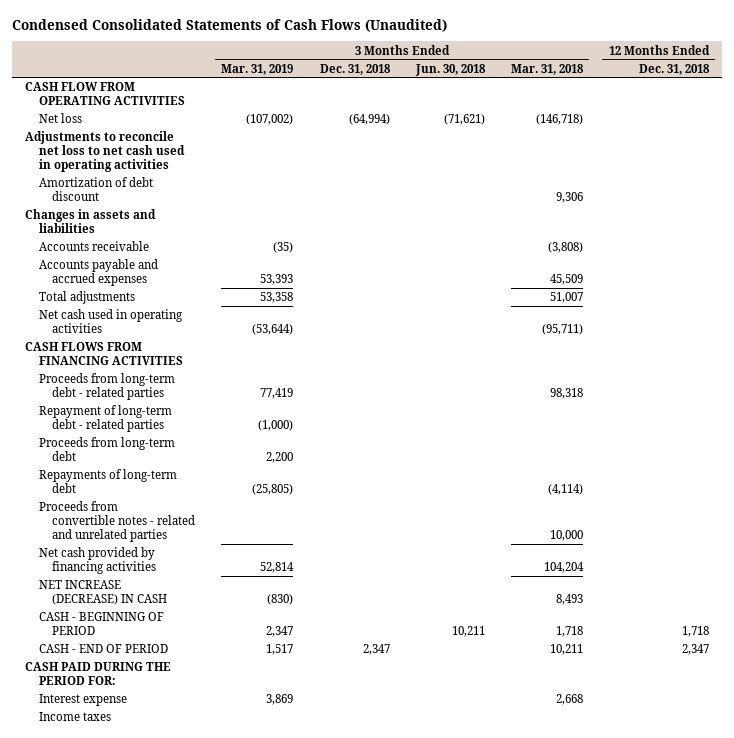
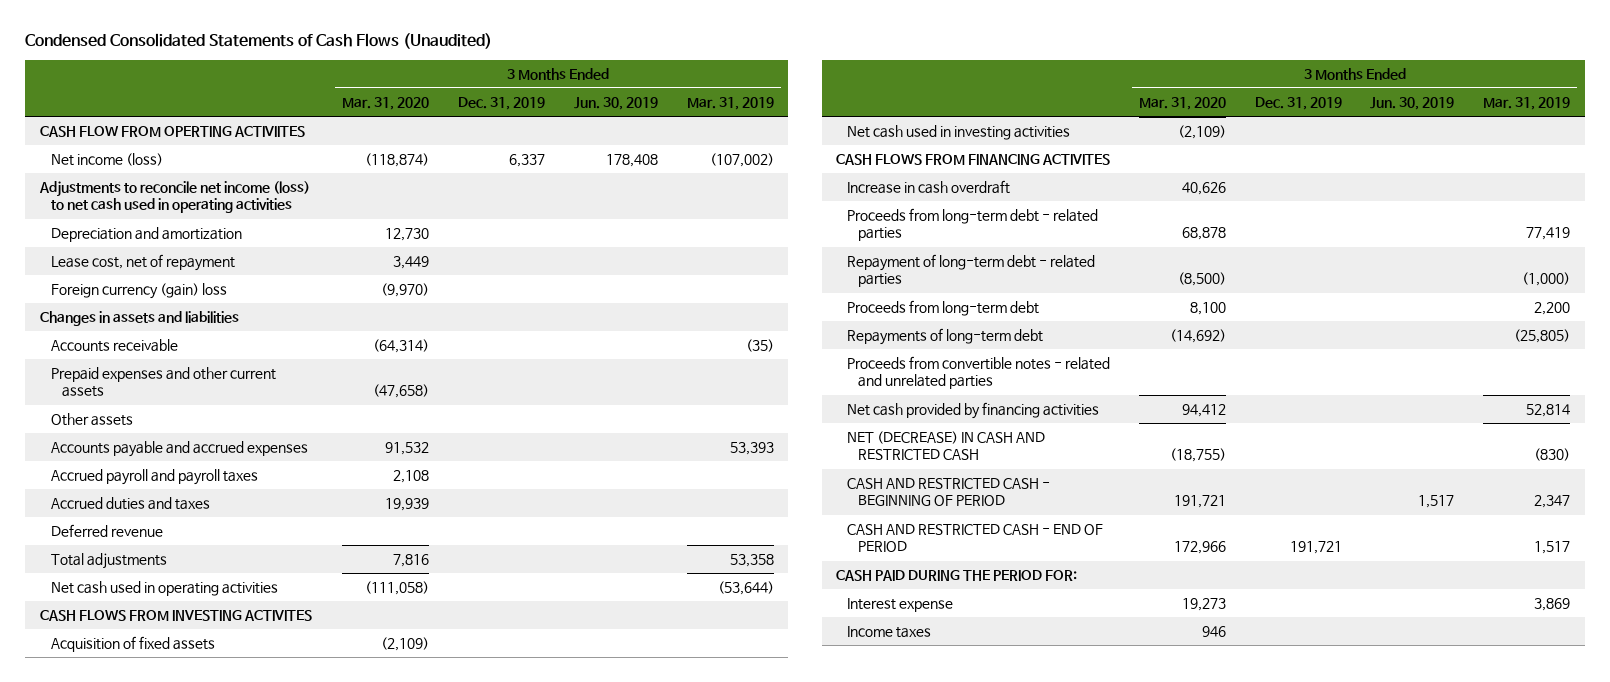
- | 3 Months Ended Mar. 31, 2019 | 3 Months Ended Dec. 31, 2018 | 3 Months Ended Jun. 30, 2018 | 3 Months Ended Mar. 31, 2018 | 12 Months Ended Dec. 31, 2018
+ | 3 Months Ended Mar. 31, 2020 | 3 Months Ended Dec. 31, 2019 | 3 Months Ended Jun. 30, 2019 | 3 Months Ended Mar. 31, 2019
- CASH FLOW FROM OPERATING ACTIVITIES
- Net loss | (107,002) | (64,994) | (71,621) | (146,718) |
- Adjustments to reconcile net loss to net cash used in operating activities
- Amortization of debt discount | | | | 9,306 |
+ CASH FLOW FROM OPERTING ACTIVIITES
+ Net income (loss) | (118,874) | 6,337 | 178,408 | (107,002)
+ Adjustments to reconcile net income (loss) to net cash used in operating activities
+ Depreciation and amortization | 12,730 | | |
+ Lease cost, net of repayment | 3,449 | | |
+ Foreign currency (gain) loss | (9,970) | | |
+ Prepaid expenses and other current assets | (47,658) | | |
+ Other assets
+ Accrued payroll and payroll taxes | 2,108 | | |
+ Accrued duties and taxes | 19,939 | | |
+ Deferred revenue
- CASH FLOWS FROM FINANCING ACTIVITIES
+ CASH FLOWS FROM INVESTING ACTIVITES
+ Acquisition of fixed assets | (2,109) | | |
+ Net cash used in investing activities | (2,109) | | |
+ CASH FLOWS FROM FINANCING ACTIVITES
+ Increase in cash overdraft | 40,626 | | |
- NET INCREASE (DECREASE) IN CASH | (830) | | | 8,493 |
- CASH - BEGINNING OF PERIOD | 2,347 | | 10,211 | 1,718 | 1,718
- CASH - END OF PERIOD | 1,517 | 2,347 | | 10,211 | 2,347
+ NET (DECREASE) IN CASH AND RESTRICTED CASH | (18,755) | | | (830)
+ CASH AND RESTRICTED CASH - BEGINNING OF PERIOD | 191,721 | | 1,517 | 2,347
+ CASH AND RESTRICTED CASH - END OF PERIOD | 172,966 | 191,721 | | 1,517

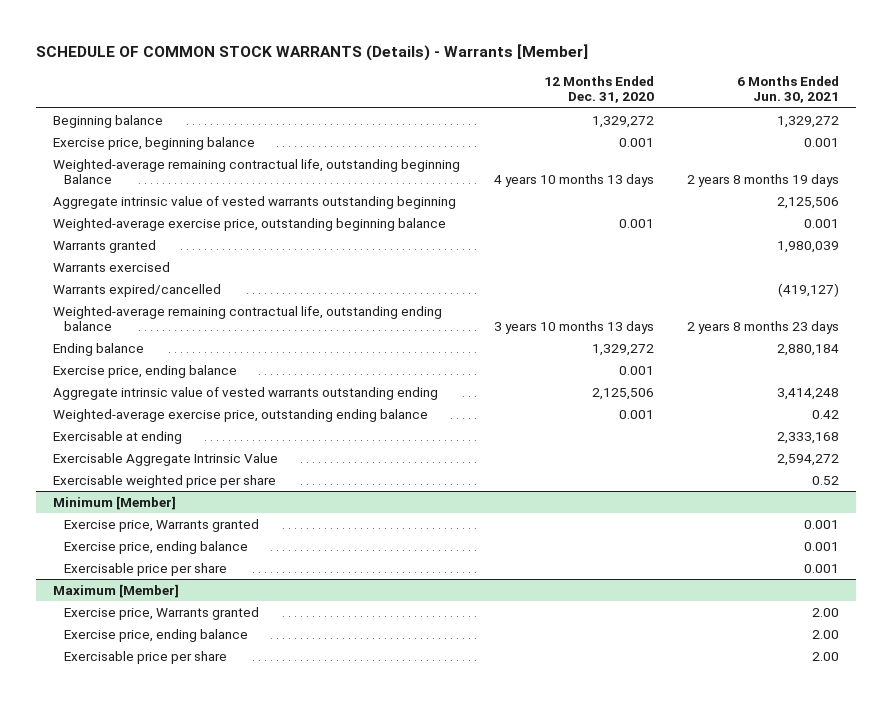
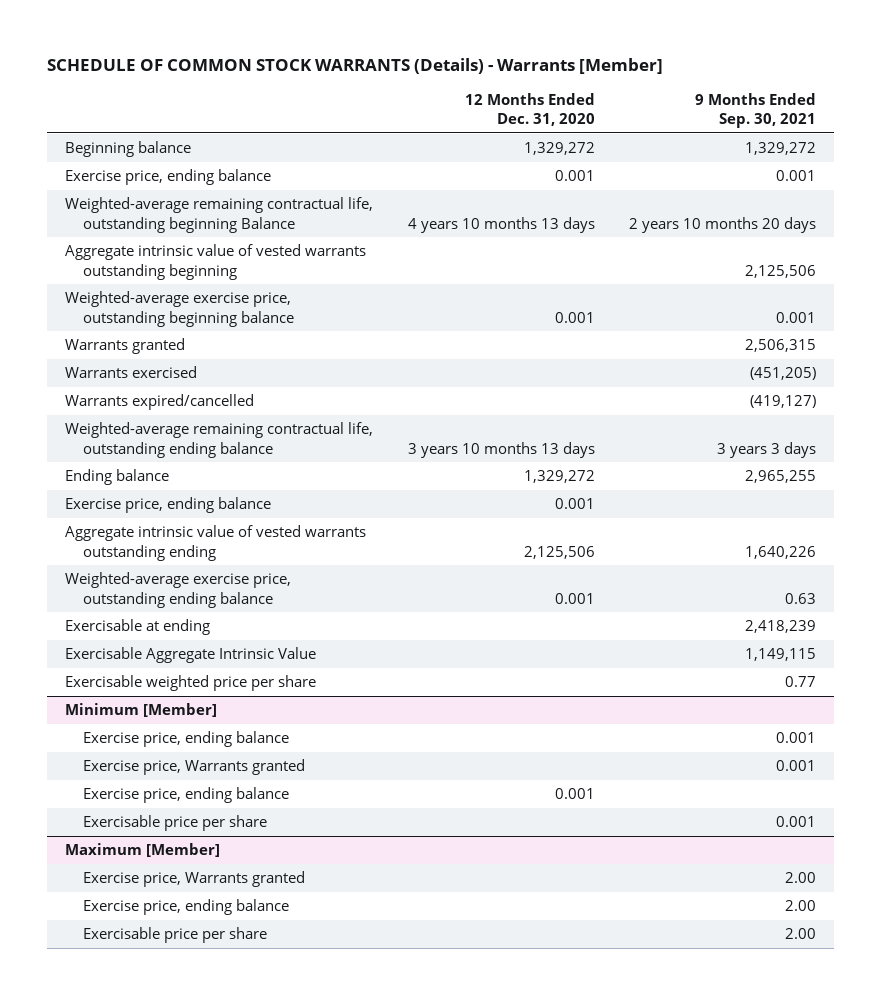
- | 12 Months Ended Dec. 31, 2020 | 6 Months Ended Jun. 30, 2021
+ | 12 Months Ended Dec. 31, 2020 | 9 Months Ended Sep. 30, 2021
- Exercise price, beginning balance | 0.001 | 0.001
+ Exercise price, ending balance | 0.001 | 0.001
@ Minimum [Member]
moved down: Exercise price, Warrants granted | | 0.001
+ Exercise price, ending balance | 0.001 |

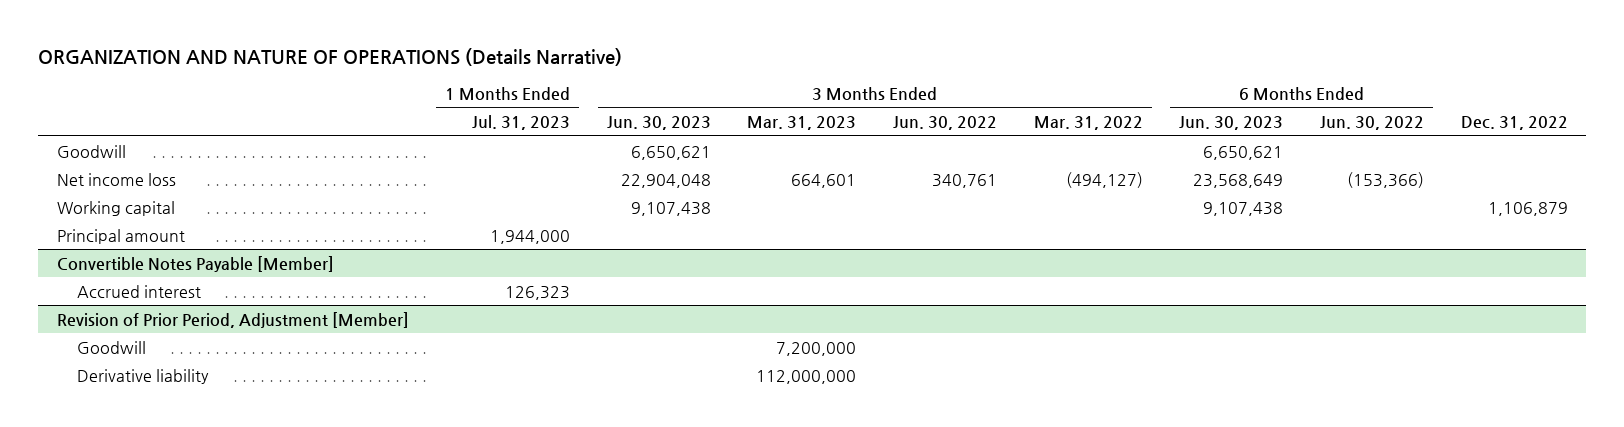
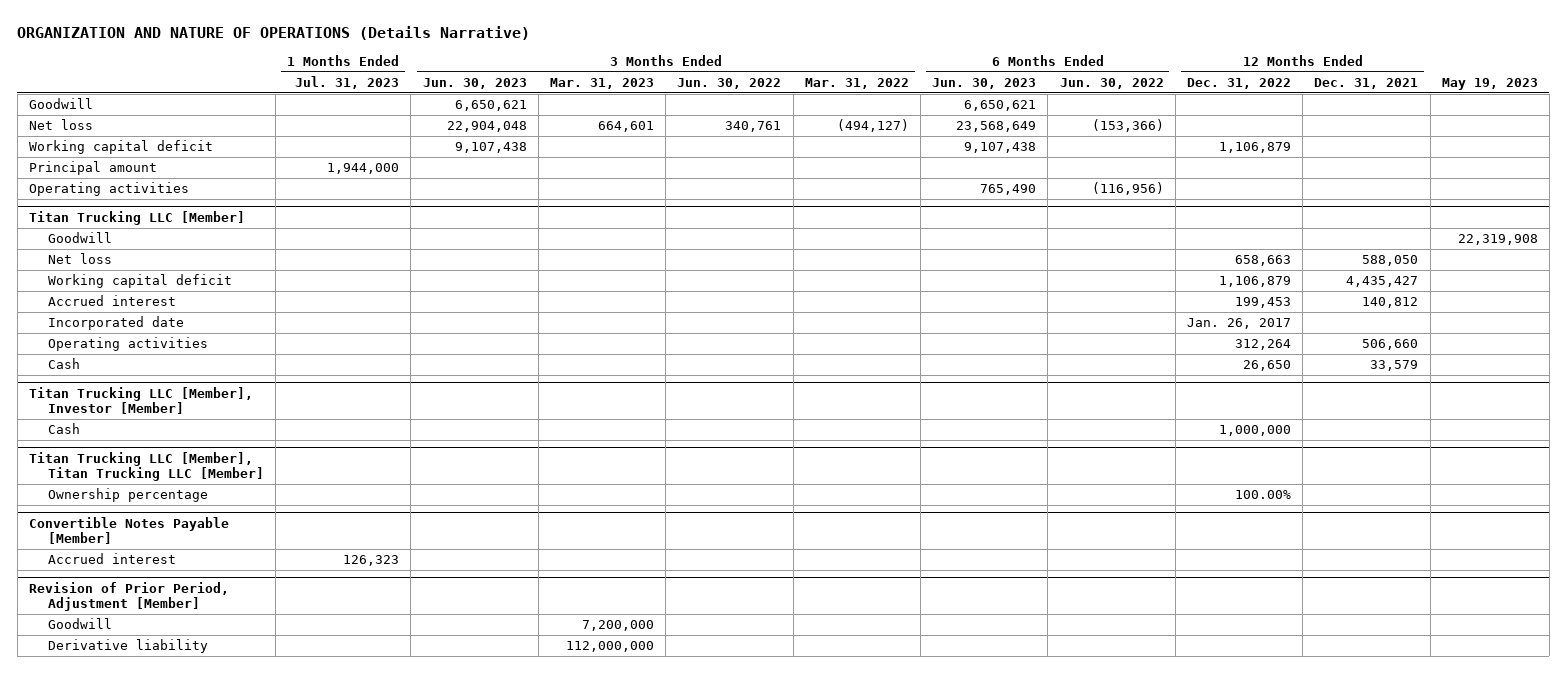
- | 1 Months Ended Jul. 31, 2023 | 3 Months Ended Jun. 30, 2023 | 3 Months Ended Mar. 31, 2023 | 3 Months Ended Jun. 30, 2022 | 3 Months Ended Mar. 31, 2022 | 6 Months Ended Jun. 30, 2023 | 6 Months Ended Jun. 30, 2022 | Dec. 31, 2022
+ | 1 Months Ended Jul. 31, 2023 | 3 Months Ended Jun. 30, 2023 | 3 Months Ended Mar. 31, 2023 | 3 Months Ended Jun. 30, 2022 | 3 Months Ended Mar. 31, 2022 | 6 Months Ended Jun. 30, 2023 | 6 Months Ended Jun. 30, 2022 | 12 Months Ended Dec. 31, 2022 | 12 Months Ended Dec. 31, 2021 | May 19, 2023
- Net income loss | | 22,904,048 | 664,601 | 340,761 | (494,127) | 23,568,649 | (153,366) |
- Working capital | | 9,107,438 | | | | 9,107,438 | | 1,106,879
+ Net loss | | 22,904,048 | 664,601 | 340,761 | (494,127) | 23,568,649 | (153,366) | | |
+ Working capital deficit | | 9,107,438 | | | | 9,107,438 | | 1,106,879 | |
+ Operating activities | | | | | | 765,490 | (116,956) | | |
+ Titan Trucking LLC [Member]
+ Goodwill | | | | | | | | | | 22,319,908
+ Net loss | | | | | | | | 658,663 | 588,050 |
+ Working capital deficit | | | | | | | | 1,106,879 | 4,435,427 |
+ Accrued interest | | | | | | | | 199,453 | 140,812 |
+ Incorporated date | | | | | | | | Jan. 26, 2017 | |
+ Operating activities | | | | | | | | 312,264 | 506,660 |
+ Cash | | | | | | | | 26,650 | 33,579 |
+ Titan Trucking LLC [Member], Investor [Member]
+ Cash | | | | | | | | 1,000,000 | |
+ Titan Trucking LLC [Member], Titan Trucking LLC [Member]
+ Ownership percentage | | | | | | | | 100.00% | |

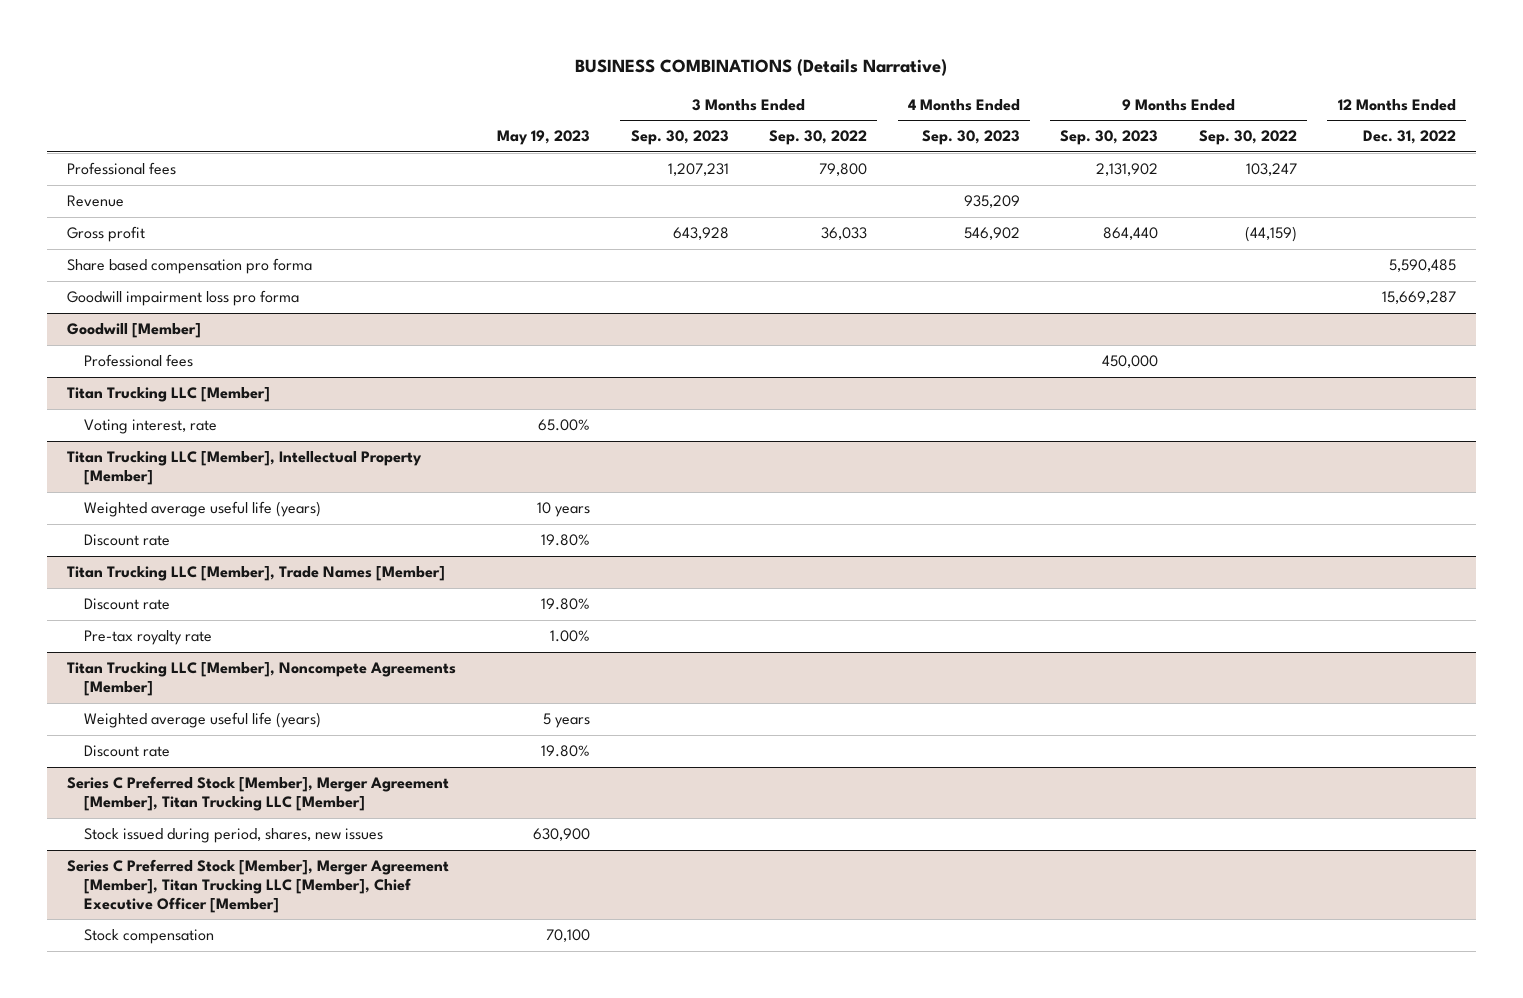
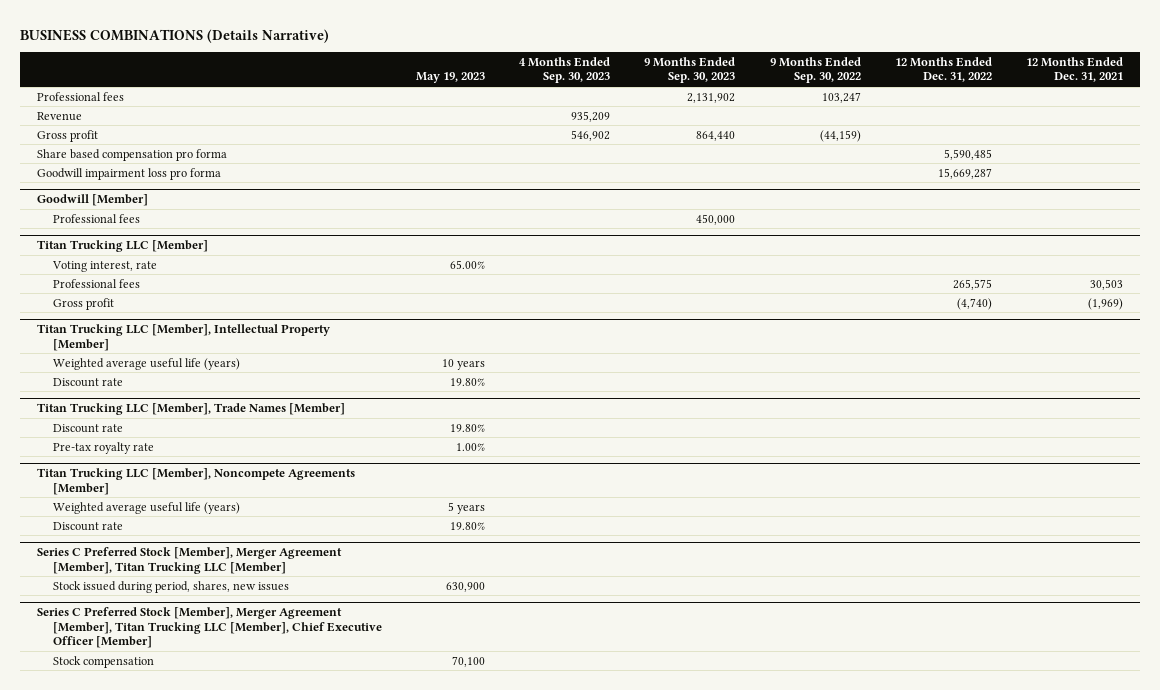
- | May 19, 2023 | 3 Months Ended Sep. 30, 2023 | 3 Months Ended Sep. 30, 2022 | 4 Months Ended Sep. 30, 2023 | 9 Months Ended Sep. 30, 2023 | 9 Months Ended Sep. 30, 2022 | 12 Months Ended Dec. 31, 2022
+ | May 19, 2023 | 4 Months Ended Sep. 30, 2023 | 9 Months Ended Sep. 30, 2023 | 9 Months Ended Sep. 30, 2022 | 12 Months Ended Dec. 31, 2022 | 12 Months Ended Dec. 31, 2021
@ Titan Trucking LLC [Member]
+ Professional fees | | | | | 265,575 | 30,503
+ Gross profit | | | | | (4,740) | (1,969)

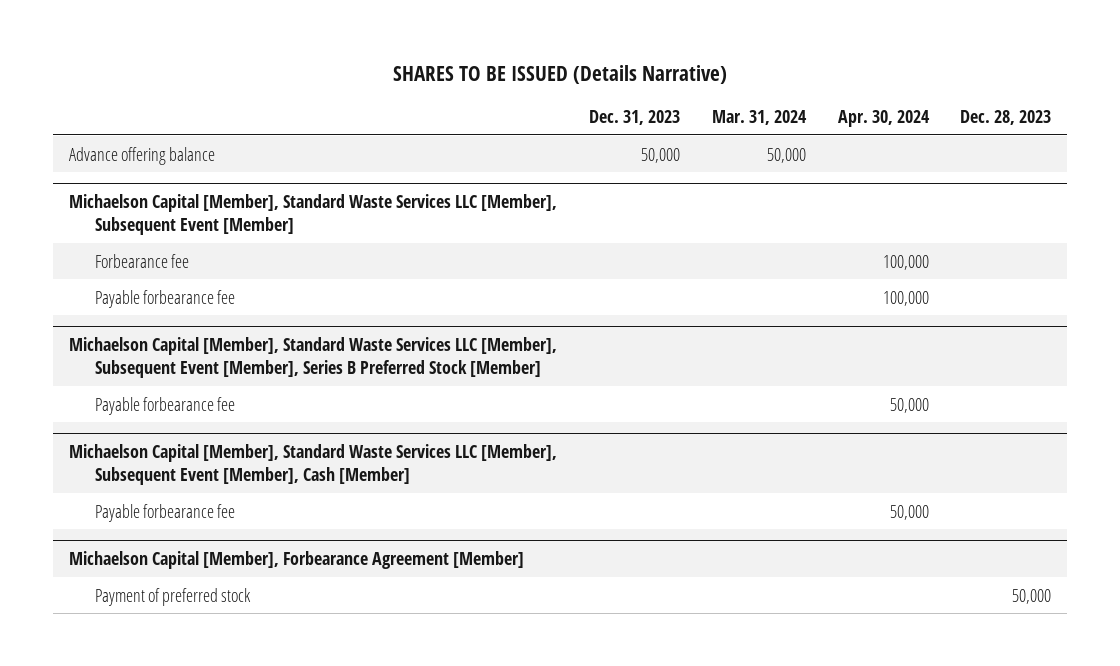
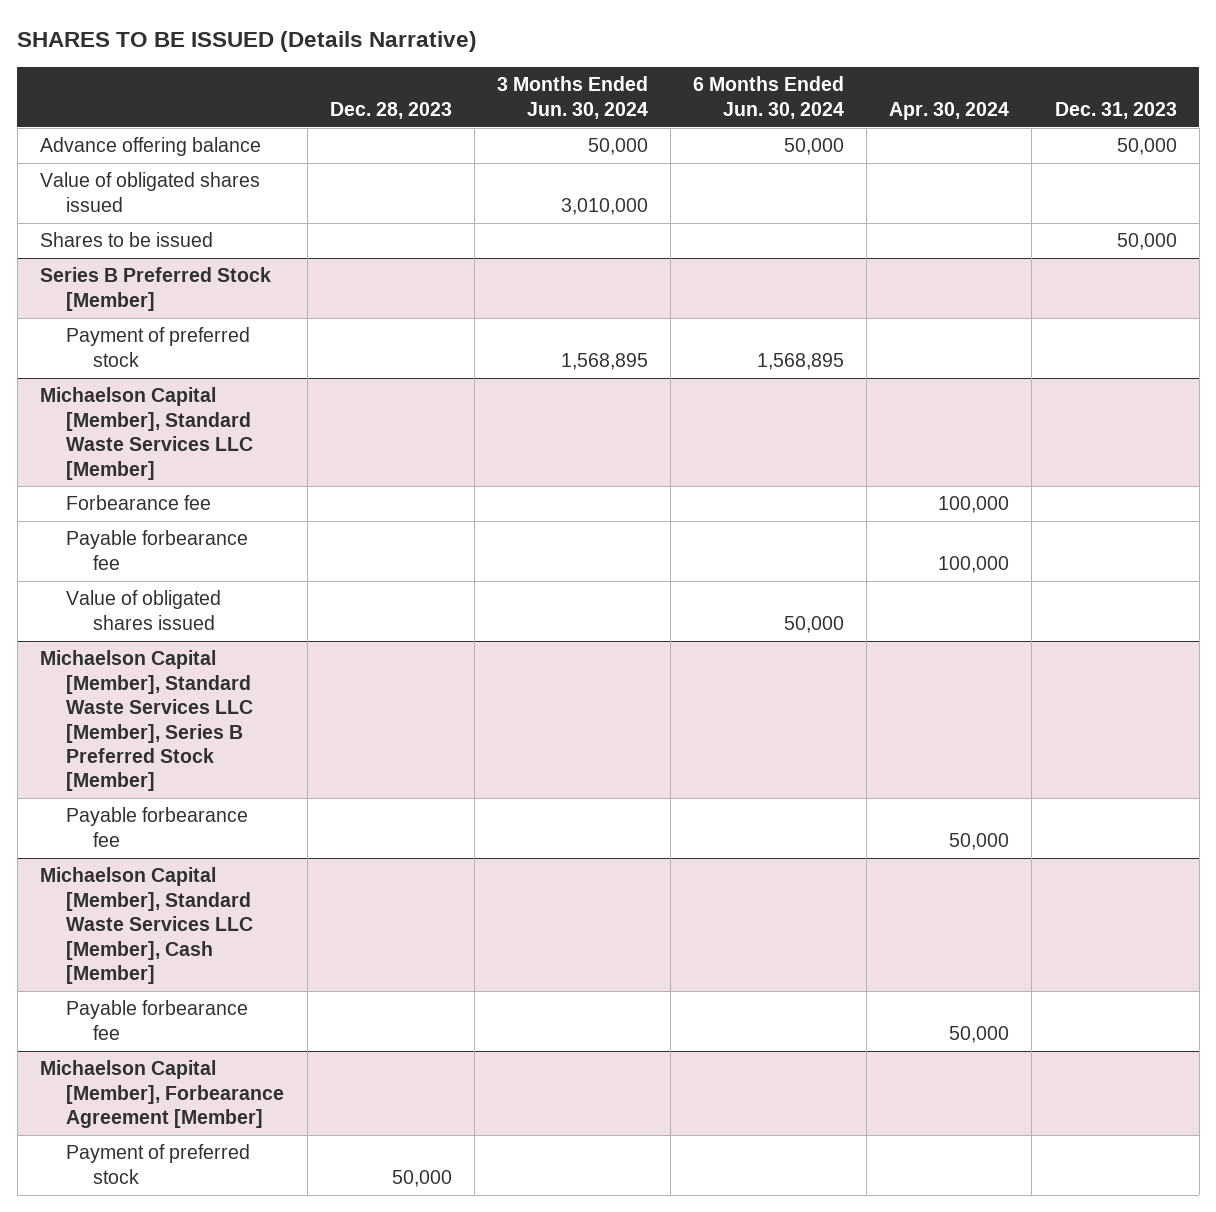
- | Dec. 31, 2023 | Mar. 31, 2024 | Apr. 30, 2024 | Dec. 28, 2023
+ | Dec. 28, 2023 | 3 Months Ended Jun. 30, 2024 | 6 Months Ended Jun. 30, 2024 | Apr. 30, 2024 | Dec. 31, 2023
- Michaelson Capital [Member], Standard Waste Services LLC [Member], Subsequent Event [Member]
+ Value of obligated shares issued | | 3,010,000 | | |
+ Shares to be issued | | | | | 50,000
+ Series B Preferred Stock [Member]
+ Payment of preferred stock | | 1,568,895 | 1,568,895 | |
+ Michaelson Capital [Member], Standard Waste Services LLC [Member]
- Michaelson Capital [Member], Standard Waste Services LLC [Member], Subsequent Event [Member], Series B Preferred Stock [Member]
+ Value of obligated shares issued | | | 50,000 | |
+ Michaelson Capital [Member], Standard Waste Services LLC [Member], Series B Preferred Stock [Member]
- Michaelson Capital [Member], Standard Waste Services LLC [Member], Subsequent Event [Member], Cash [Member]
+ Michaelson Capital [Member], Standard Waste Services LLC [Member], Cash [Member]

